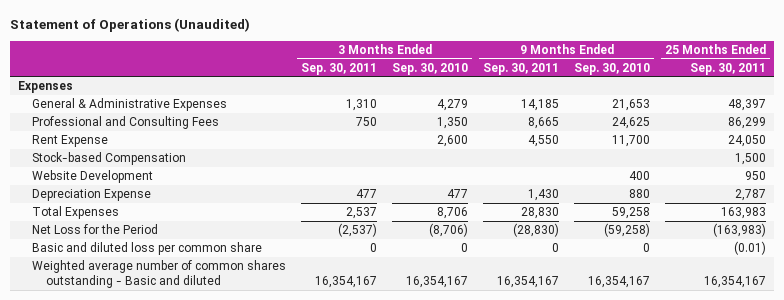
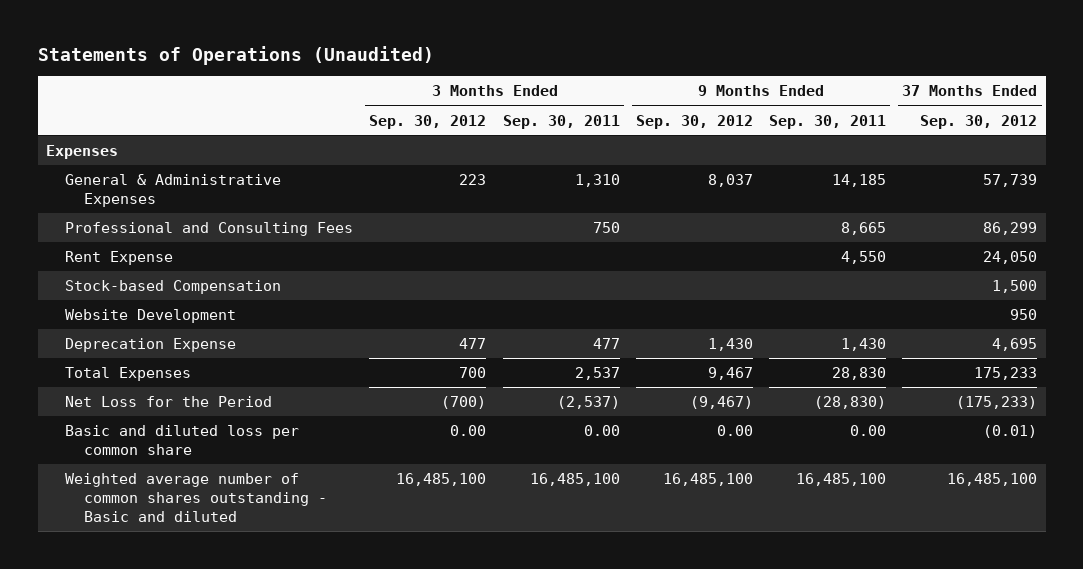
- Statement of Operations (Unaudited)
+ Statements of Operations (Unaudited)
- | 3 Months Ended Sep. 30, 2011 | 3 Months Ended Sep. 30, 2010 | 9 Months Ended Sep. 30, 2011 | 9 Months Ended Sep. 30, 2010 | 25 Months Ended Sep. 30, 2011
+ | 3 Months Ended Sep. 30, 2012 | 3 Months Ended Sep. 30, 2011 | 9 Months Ended Sep. 30, 2012 | 9 Months Ended Sep. 30, 2011 | 37 Months Ended Sep. 30, 2012
- Depreciation Expense | 477 | 477 | 1,430 | 880 | 2,787
+ Deprecation Expense | 477 | 477 | 1,430 | 1,430 | 4,695
- Basic and diluted loss per common share | 0 | 0 | 0 | 0 | (0.01)
- Weighted average number of common shares outstanding - Basic and diluted | 16,354,167 | 16,354,167 | 16,354,167 | 16,354,167 | 16,354,167
+ Basic and diluted loss per common share | 0.00 | 0.00 | 0.00 | 0.00 | (0.01)
+ Weighted average number of common shares outstanding - Basic and diluted | 16,485,100 | 16,485,100 | 16,485,100 | 16,485,100 | 16,485,100

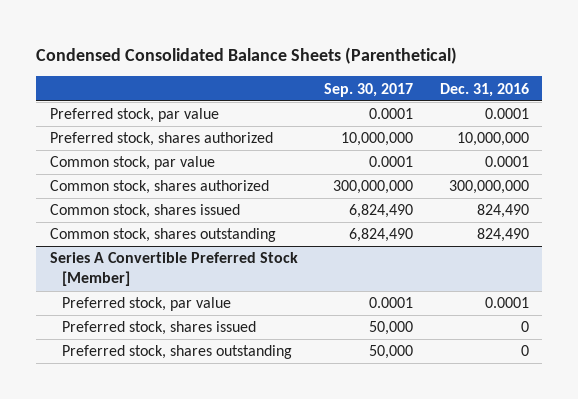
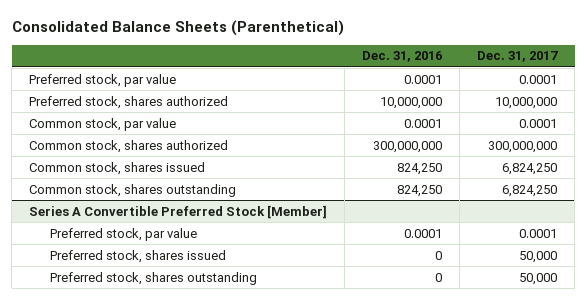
- Condensed Consolidated Balance Sheets (Parenthetical)
+ Consolidated Balance Sheets (Parenthetical)
- | Sep. 30, 2017 | Dec. 31, 2016
+ | Dec. 31, 2016 | Dec. 31, 2017
- Common stock, shares issued | 6,824,490 | 824,490
- Common stock, shares outstanding | 6,824,490 | 824,490
+ Common stock, shares issued | 824,250 | 6,824,250
+ Common stock, shares outstanding | 824,250 | 6,824,250

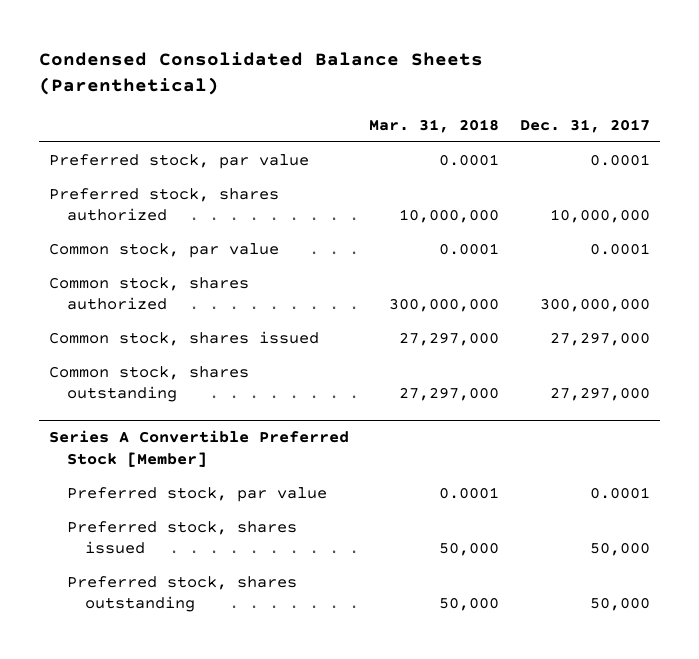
- Consolidated Balance Sheets (Parenthetical)
+ Condensed Consolidated Balance Sheets (Parenthetical)
- | Dec. 31, 2016 | Dec. 31, 2017
+ | Mar. 31, 2018 | Dec. 31, 2017
- Common stock, shares issued | 824,250 | 6,824,250
- Common stock, shares outstanding | 824,250 | 6,824,250
+ Common stock, shares issued | 27,297,000 | 27,297,000
+ Common stock, shares outstanding | 27,297,000 | 27,297,000

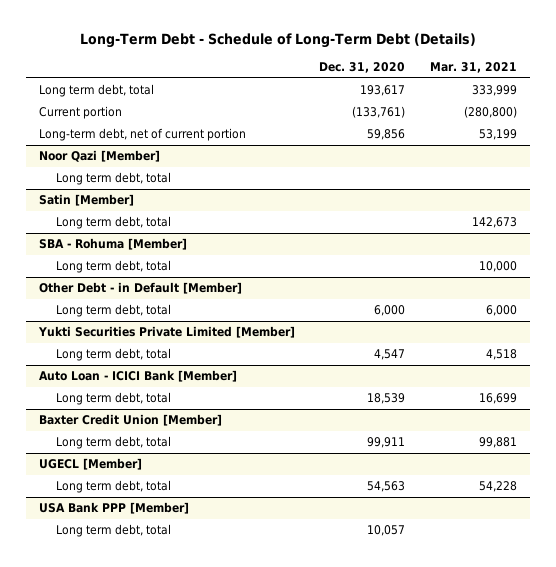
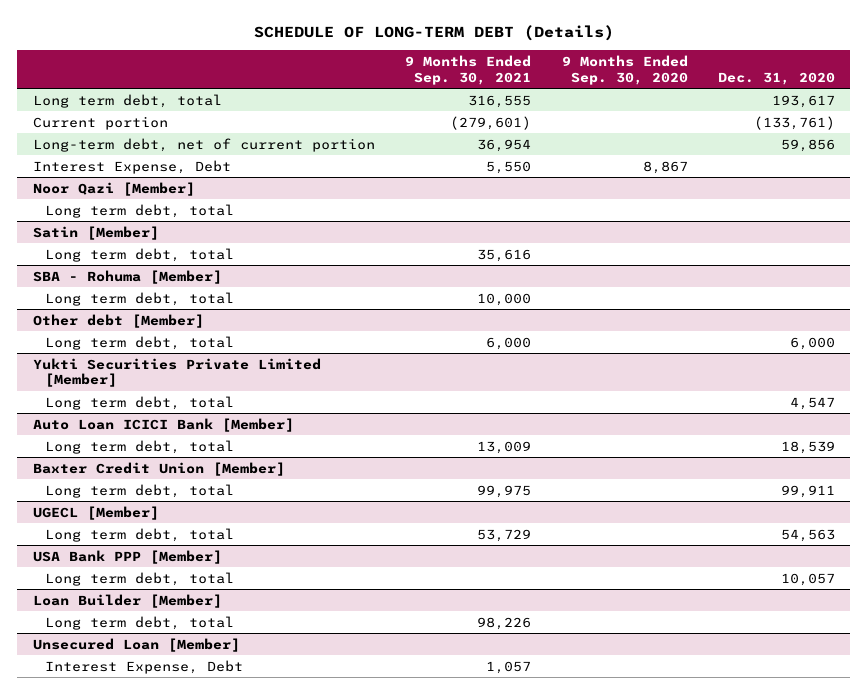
- Long-Term Debt - Schedule of Long-Term Debt (Details)
+ SCHEDULE OF LONG-TERM DEBT (Details)
- | Dec. 31, 2020 | Mar. 31, 2021
+ | 9 Months Ended Sep. 30, 2021 | 9 Months Ended Sep. 30, 2020 | Dec. 31, 2020
+ Interest Expense, Debt | 5,550 | 8,867 |
- Other Debt - in Default [Member]
+ Other debt [Member]
- Auto Loan - ICICI Bank [Member]
+ Auto Loan ICICI Bank [Member]
+ Loan Builder [Member]
+ Long term debt, total | 98,226 | |
+ Unsecured Loan [Member]
+ Interest Expense, Debt | 1,057 | |

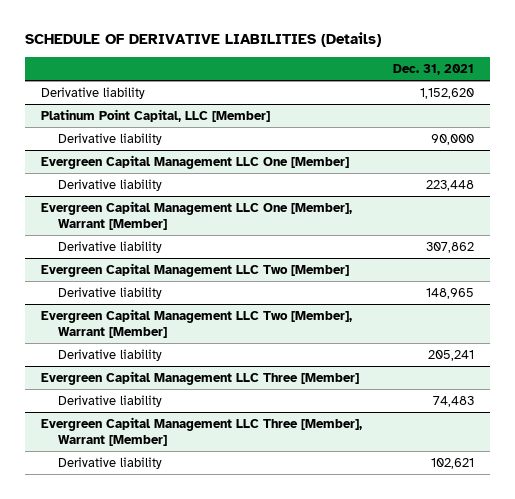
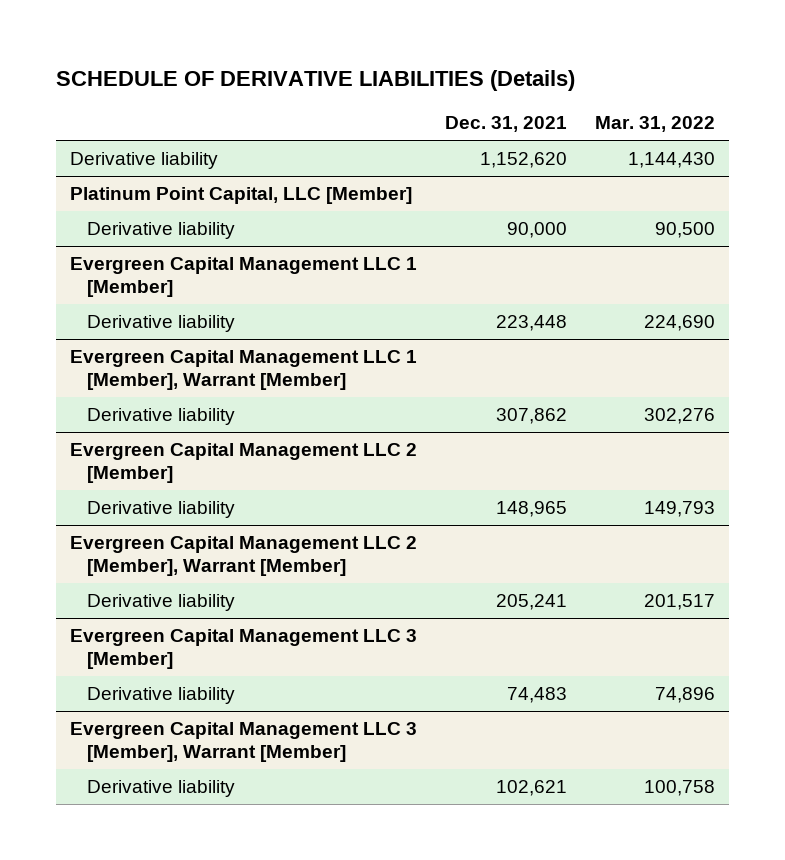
- | Dec. 31, 2021
+ | Dec. 31, 2021 | Mar. 31, 2022
- Evergreen Capital Management LLC One [Member]
+ Evergreen Capital Management LLC 1 [Member]
- Evergreen Capital Management LLC One [Member], Warrant [Member]
+ Evergreen Capital Management LLC 1 [Member], Warrant [Member]
- Evergreen Capital Management LLC Two [Member]
+ Evergreen Capital Management LLC 2 [Member]
- Evergreen Capital Management LLC Two [Member], Warrant [Member]
+ Evergreen Capital Management LLC 2 [Member], Warrant [Member]
- Evergreen Capital Management LLC Three [Member]
+ Evergreen Capital Management LLC 3 [Member]
- Evergreen Capital Management LLC Three [Member], Warrant [Member]
+ Evergreen Capital Management LLC 3 [Member], Warrant [Member]

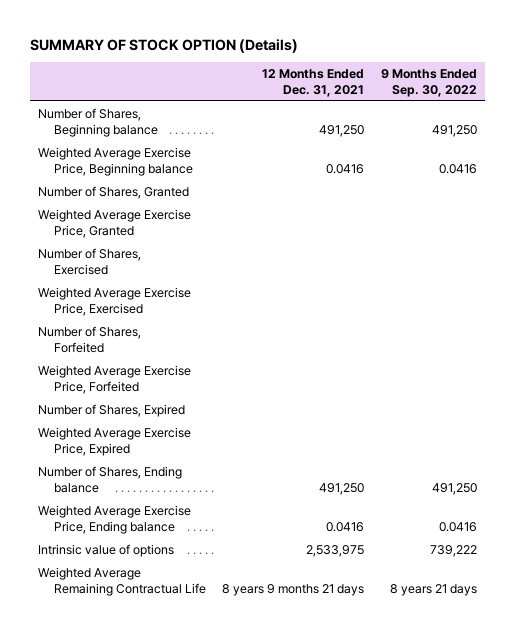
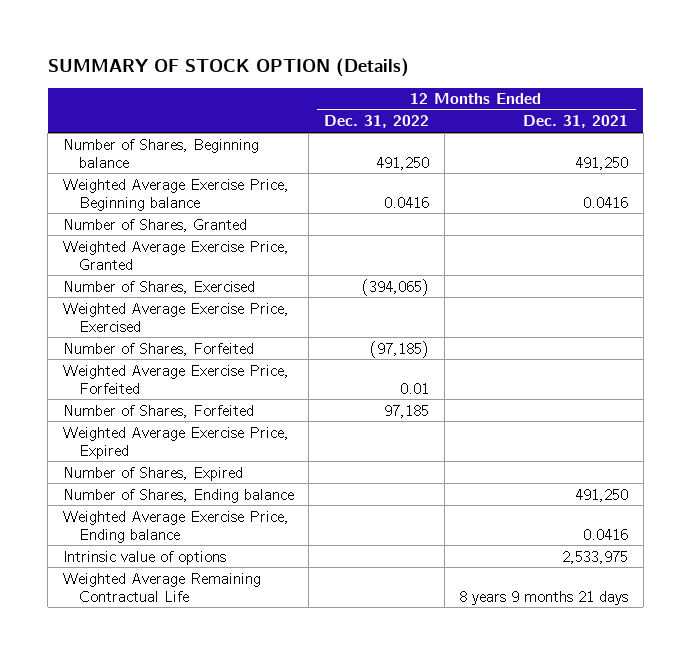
- | 12 Months Ended Dec. 31, 2021 | 9 Months Ended Sep. 30, 2022
+ | 12 Months Ended Dec. 31, 2022 | 12 Months Ended Dec. 31, 2021
+ Number of Shares, Forfeited | 97,185 |
moved down: Number of Shares, Expired

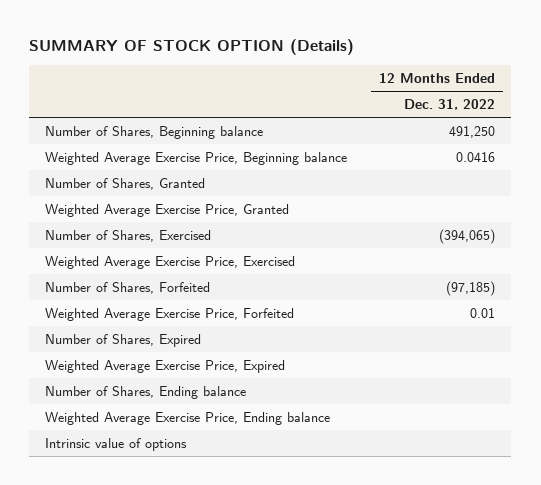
- | 12 Months Ended Dec. 31, 2022 | 12 Months Ended Dec. 31, 2021
+ | 12 Months Ended Dec. 31, 2022
- Number of Shares, Forfeited | 97,185 |
moved down: Weighted Average Exercise Price, Expired
- Weighted Average Remaining Contractual Life | | 8 years 9 months 21 days

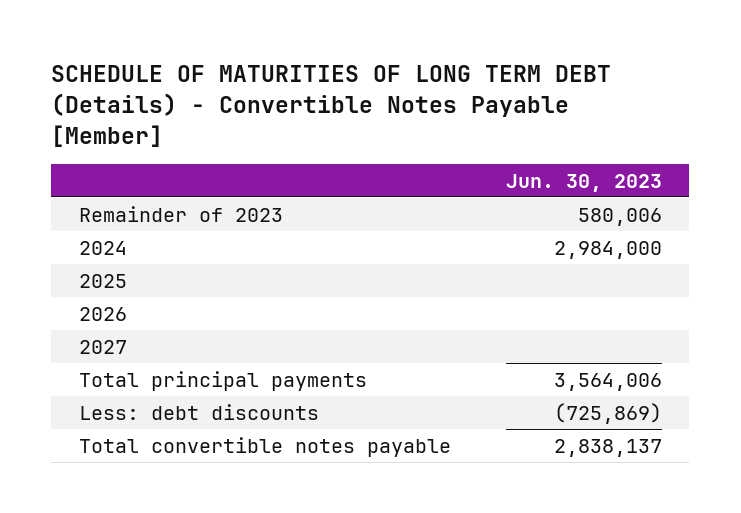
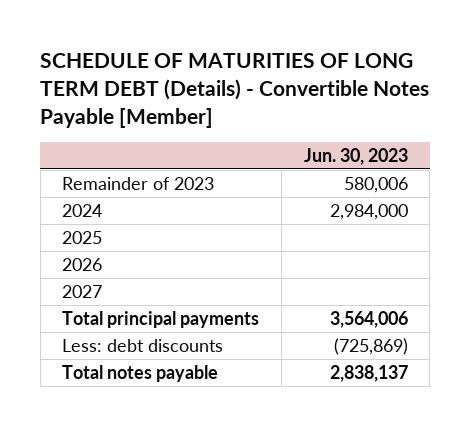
- Total convertible notes payable | 2,838,137
+ Total notes payable | 2,838,137

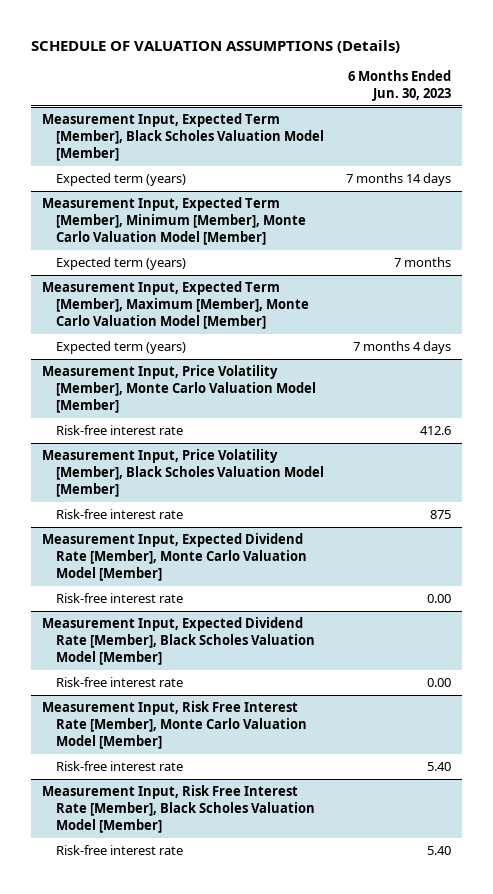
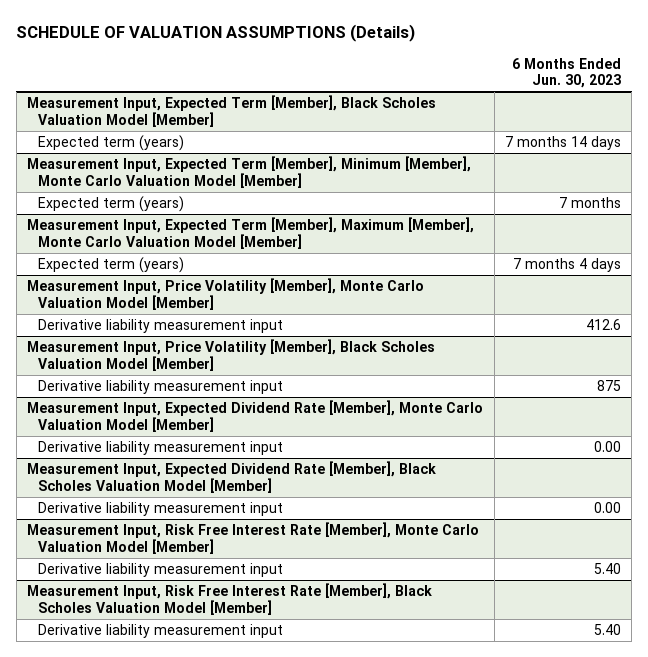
@ Measurement Input, Price Volatility [Member], Monte Carlo Valuation Model [Member]
- Risk-free interest rate | 412.6
+ Derivative liability measurement input | 412.6
@ Measurement Input, Price Volatility [Member], Black Scholes Valuation Model [Member]
- Risk-free interest rate | 875
+ Derivative liability measurement input | 875
@ Measurement Input, Expected Dividend Rate [Member], Monte Carlo Valuation Model [Member]
- Risk-free interest rate | 0.00
+ Derivative liability measurement input | 0.00
@ Measurement Input, Expected Dividend Rate [Member], Black Scholes Valuation Model [Member]
- Risk-free interest rate | 0.00
+ Derivative liability measurement input | 0.00
@ Measurement Input, Risk Free Interest Rate [Member], Monte Carlo Valuation Model [Member]
- Risk-free interest rate | 5.40
+ Derivative liability measurement input | 5.40
@ Measurement Input, Risk Free Interest Rate [Member], Black Scholes Valuation Model [Member]
- Risk-free interest rate | 5.40
+ Derivative liability measurement input | 5.40

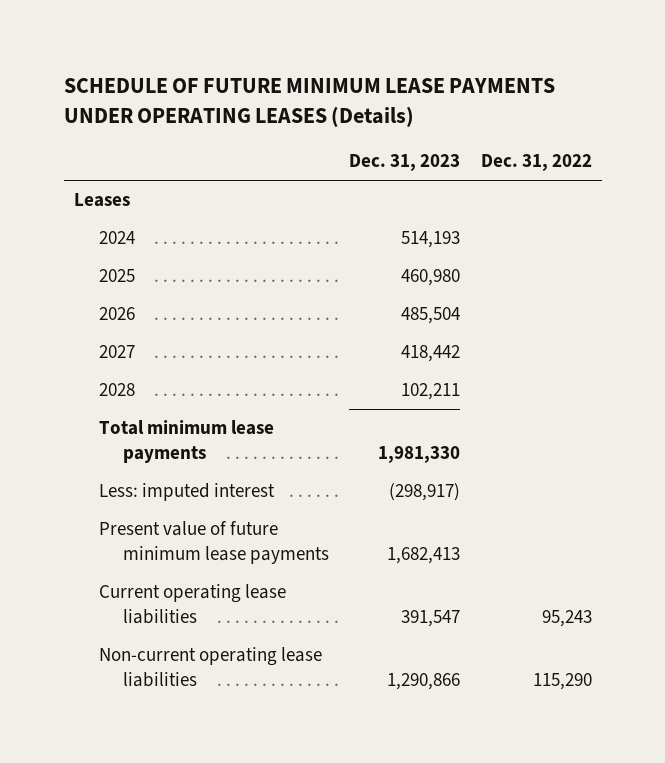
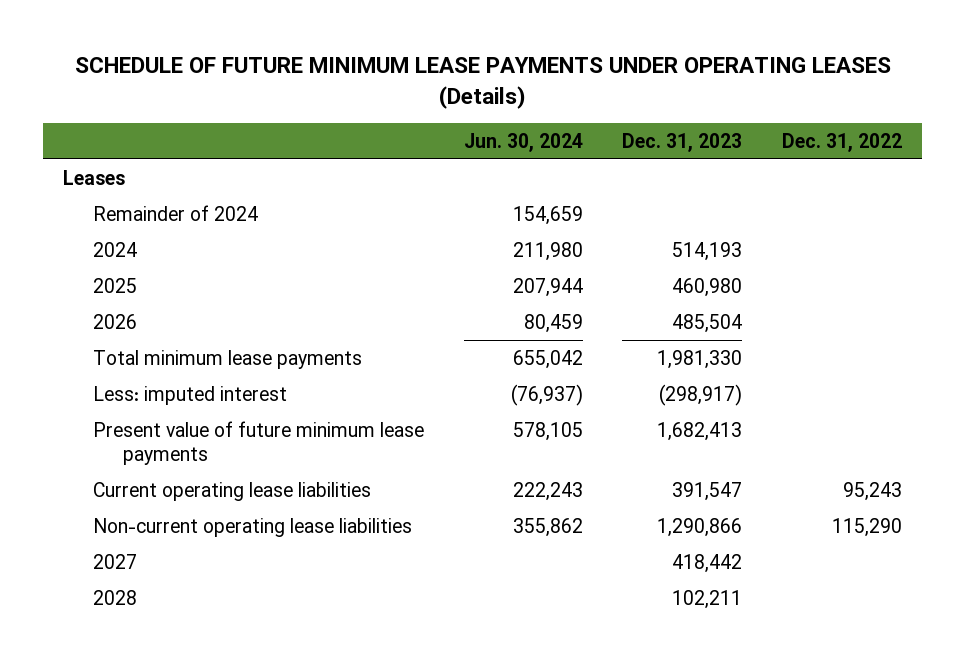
- | Dec. 31, 2023 | Dec. 31, 2022
+ | Jun. 30, 2024 | Dec. 31, 2023 | Dec. 31, 2022
+ Remainder of 2024 | 154,659 | |
moved down: 2027 | | 418,442 |
moved down: 2028 | | 102,211 |

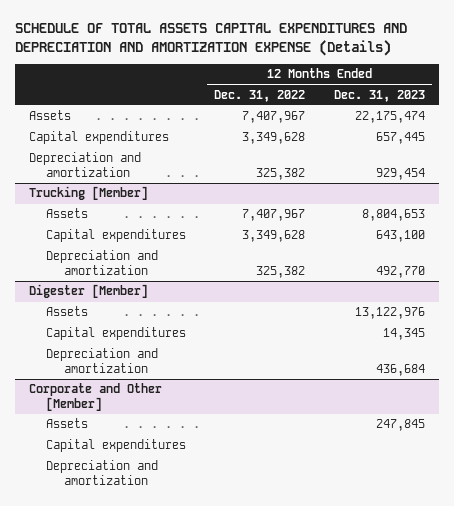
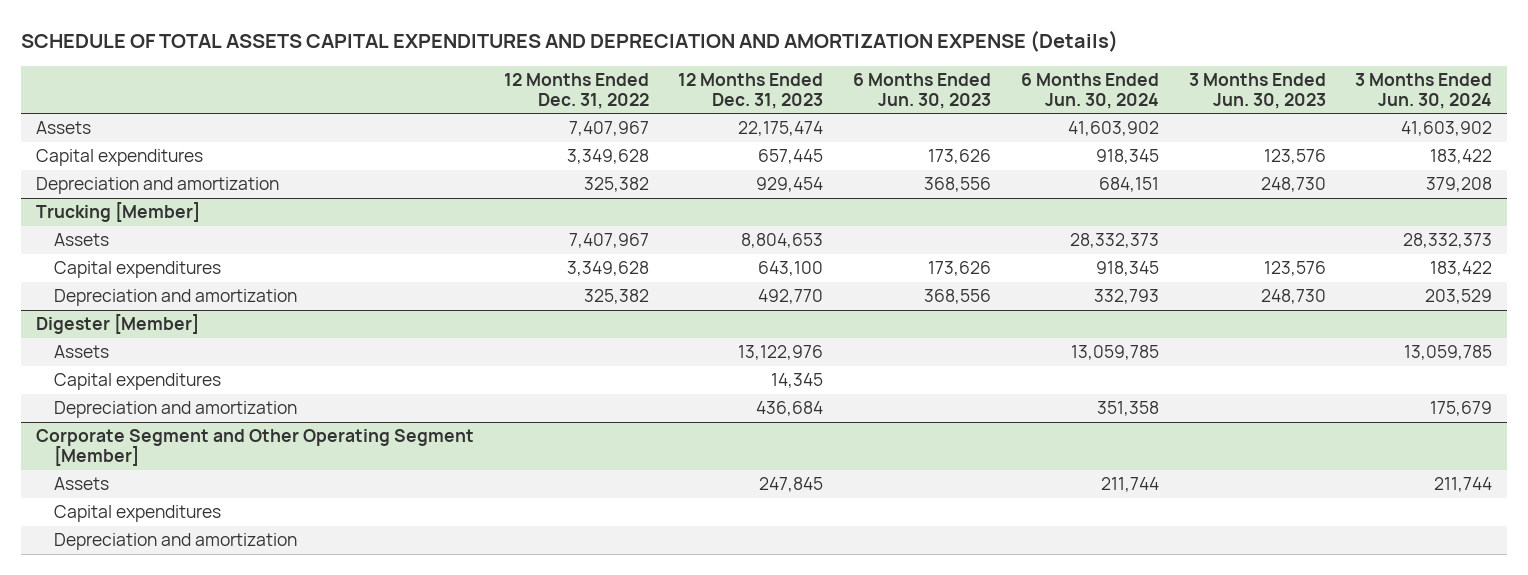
- | 12 Months Ended Dec. 31, 2022 | 12 Months Ended Dec. 31, 2023
+ | 12 Months Ended Dec. 31, 2022 | 12 Months Ended Dec. 31, 2023 | 6 Months Ended Jun. 30, 2023 | 6 Months Ended Jun. 30, 2024 | 3 Months Ended Jun. 30, 2023 | 3 Months Ended Jun. 30, 2024
- Corporate and Other [Member]
+ Corporate Segment and Other Operating Segment [Member]

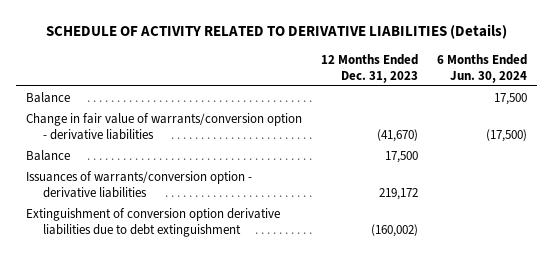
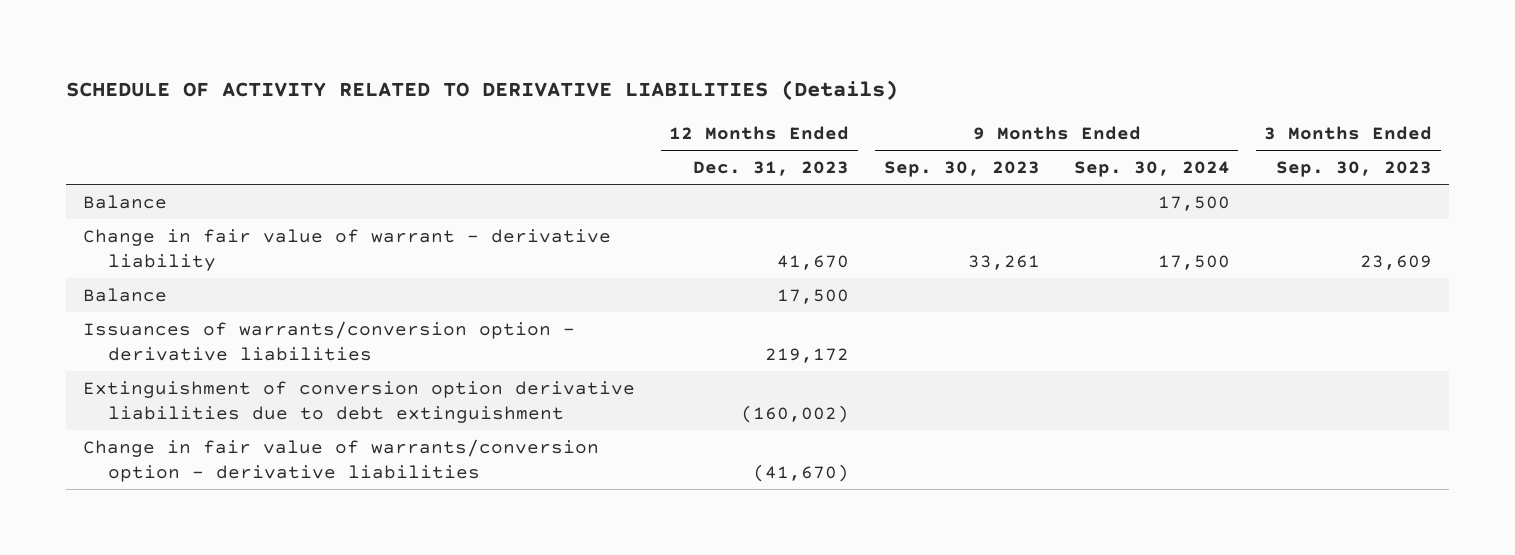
- | 12 Months Ended Dec. 31, 2023 | 6 Months Ended Jun. 30, 2024
+ | 12 Months Ended Dec. 31, 2023 | 9 Months Ended Sep. 30, 2023 | 9 Months Ended Sep. 30, 2024 | 3 Months Ended Sep. 30, 2023
+ Change in fair value of warrant - derivative liability | 41,670 | 33,261 | 17,500 | 23,609
moved down: Change in fair value of warrants/conversion option - derivative liabilities | (41,670) | | |

